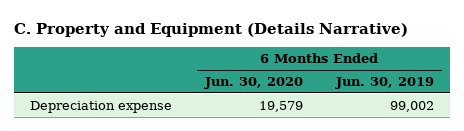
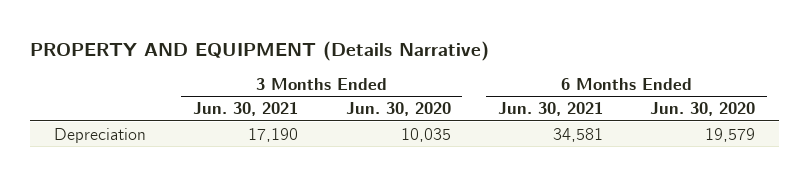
- C. Property and Equipment (Details Narrative)
+ PROPERTY AND EQUIPMENT (Details Narrative)
- | 6 Months Ended Jun. 30, 2020 | 6 Months Ended Jun. 30, 2019
+ | 3 Months Ended Jun. 30, 2021 | 3 Months Ended Jun. 30, 2020 | 6 Months Ended Jun. 30, 2021 | 6 Months Ended Jun. 30, 2020
- Depreciation expense | 19,579 | 99,002
+ Depreciation | 17,190 | 10,035 | 34,581 | 19,579

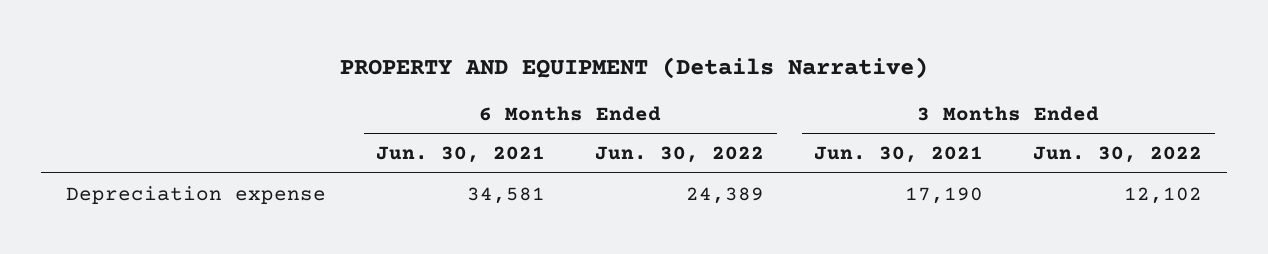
- | 3 Months Ended Jun. 30, 2021 | 3 Months Ended Jun. 30, 2020 | 6 Months Ended Jun. 30, 2021 | 6 Months Ended Jun. 30, 2020
+ | 6 Months Ended Jun. 30, 2021 | 6 Months Ended Jun. 30, 2022 | 3 Months Ended Jun. 30, 2021 | 3 Months Ended Jun. 30, 2022
- Depreciation | 17,190 | 10,035 | 34,581 | 19,579
+ Depreciation expense | 34,581 | 24,389 | 17,190 | 12,102

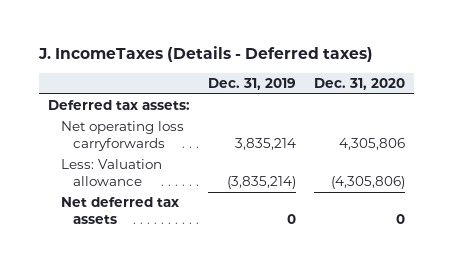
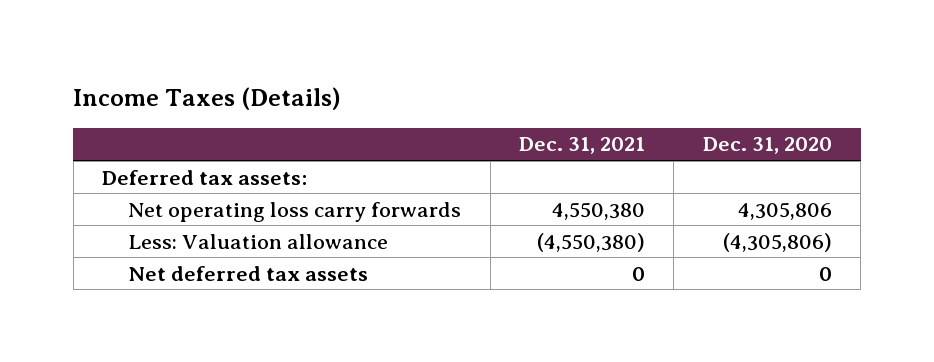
- J. IncomeTaxes (Details - Deferred taxes)
+ Income Taxes (Details)
- | Dec. 31, 2019 | Dec. 31, 2020
+ | Dec. 31, 2021 | Dec. 31, 2020
- Net operating loss carryforwards | 3,835,214 | 4,305,806
+ Net operating loss carry forwards | 4,550,380 | 4,305,806

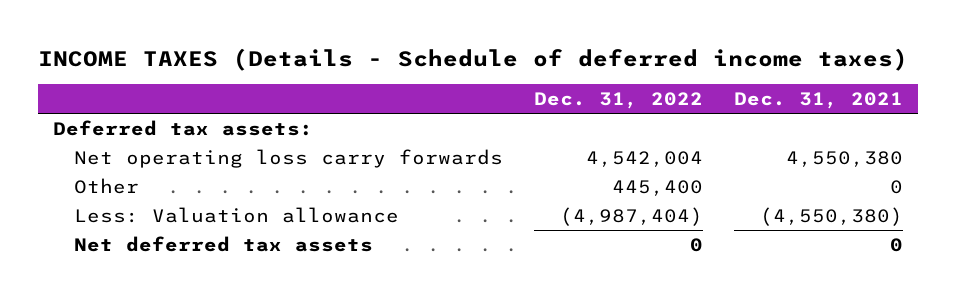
- Income Taxes (Details)
+ INCOME TAXES (Details - Schedule of deferred income taxes)
- | Dec. 31, 2021 | Dec. 31, 2020
+ | Dec. 31, 2022 | Dec. 31, 2021
+ Other | 445,400 | 0

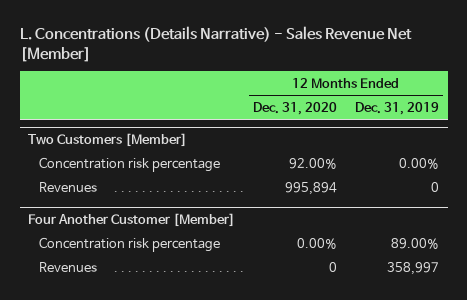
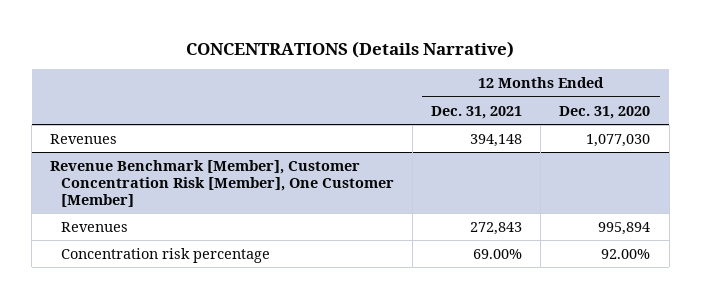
- L. Concentrations (Details Narrative) - Sales Revenue Net [Member]
+ CONCENTRATIONS (Details Narrative)
- | 12 Months Ended Dec. 31, 2020 | 12 Months Ended Dec. 31, 2019
+ | 12 Months Ended Dec. 31, 2021 | 12 Months Ended Dec. 31, 2020
- Two Customers [Member]
- Concentration risk percentage | 92.00% | 0.00%
+ Revenues | 394,148 | 1,077,030
+ Revenue Benchmark [Member], Customer Concentration Risk [Member], One Customer [Member]
- Four Another Customer [Member]
- Concentration risk percentage | 0.00% | 89.00%
- Revenues | 0 | 358,997
+ Concentration risk percentage | 69.00% | 92.00%

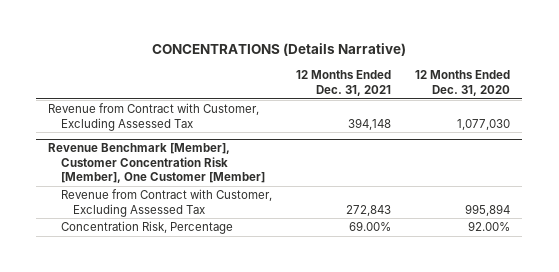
- Revenues | 394,148 | 1,077,030
+ Revenue from Contract with Customer, Excluding Assessed Tax | 394,148 | 1,077,030
@ Revenue Benchmark [Member], Customer Concentration Risk [Member], One Customer [Member]
- Revenues | 272,843 | 995,894
- Concentration risk percentage | 69.00% | 92.00%
+ Revenue from Contract with Customer, Excluding Assessed Tax | 272,843 | 995,894
+ Concentration Risk, Percentage | 69.00% | 92.00%

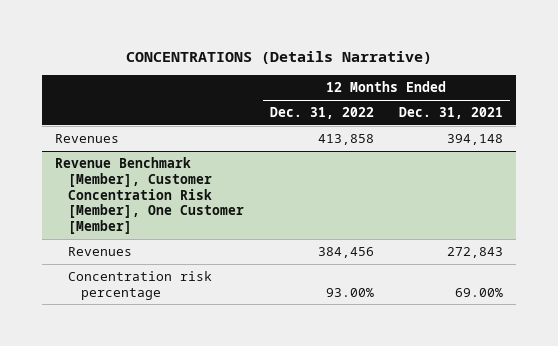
- | 12 Months Ended Dec. 31, 2021 | 12 Months Ended Dec. 31, 2020
+ | 12 Months Ended Dec. 31, 2022 | 12 Months Ended Dec. 31, 2021
- Revenue from Contract with Customer, Excluding Assessed Tax | 394,148 | 1,077,030
+ Revenues | 413,858 | 394,148
@ Revenue Benchmark [Member], Customer Concentration Risk [Member], One Customer [Member]
- Revenue from Contract with Customer, Excluding Assessed Tax | 272,843 | 995,894
- Concentration Risk, Percentage | 69.00% | 92.00%
+ Revenues | 384,456 | 272,843
+ Concentration risk percentage | 93.00% | 69.00%

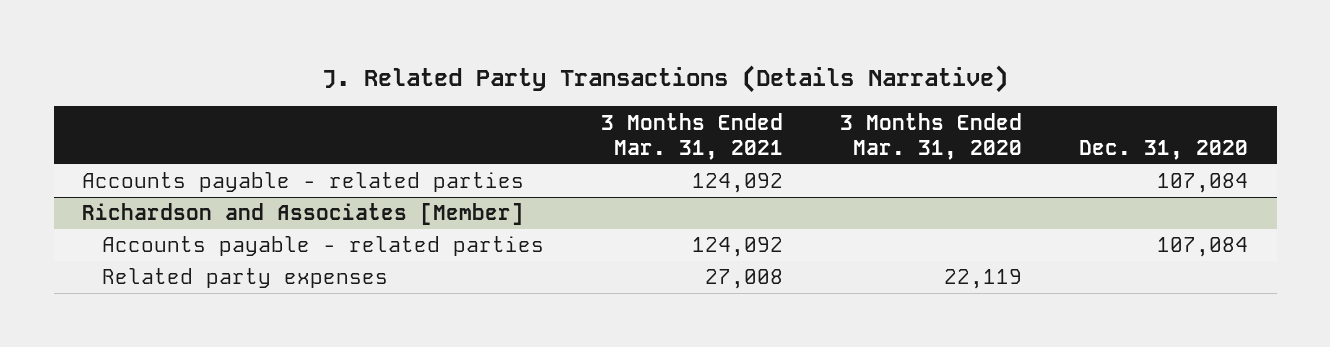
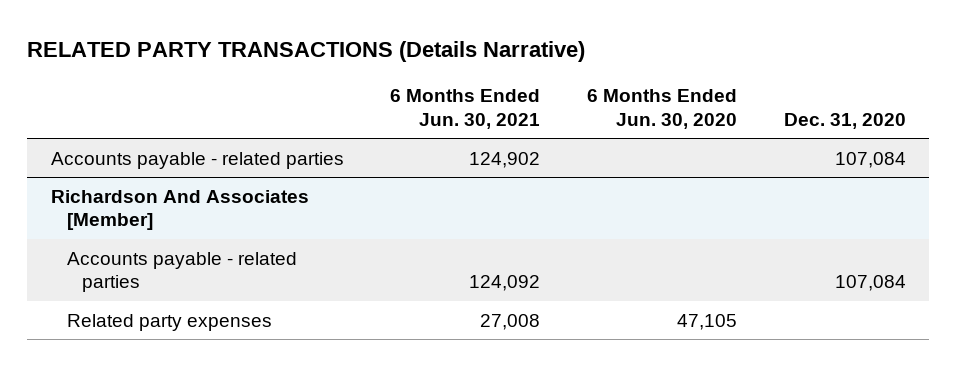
- J. Related Party Transactions (Details Narrative)
+ RELATED PARTY TRANSACTIONS (Details Narrative)
- | 3 Months Ended Mar. 31, 2021 | 3 Months Ended Mar. 31, 2020 | Dec. 31, 2020
+ | 6 Months Ended Jun. 30, 2021 | 6 Months Ended Jun. 30, 2020 | Dec. 31, 2020
- Richardson and Associates [Member]
+ Richardson And Associates [Member]

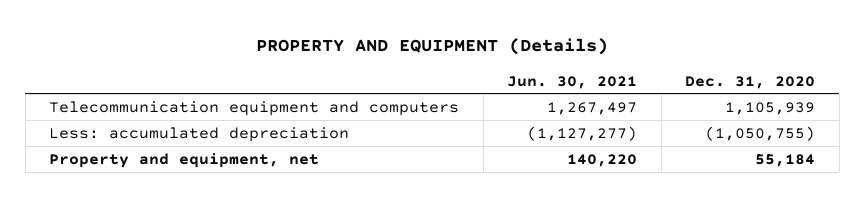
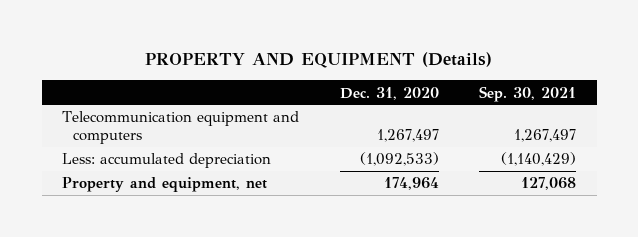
- | Jun. 30, 2021 | Dec. 31, 2020
+ | Dec. 31, 2020 | Sep. 30, 2021
- Telecommunication equipment and computers | 1,267,497 | 1,105,939
- Less: accumulated depreciation | (1,127,277) | (1,050,755)
- Property and equipment, net | 140,220 | 55,184
+ Telecommunication equipment and computers | 1,267,497 | 1,267,497
+ Less: accumulated depreciation | (1,092,533) | (1,140,429)
+ Property and equipment, net | 174,964 | 127,068

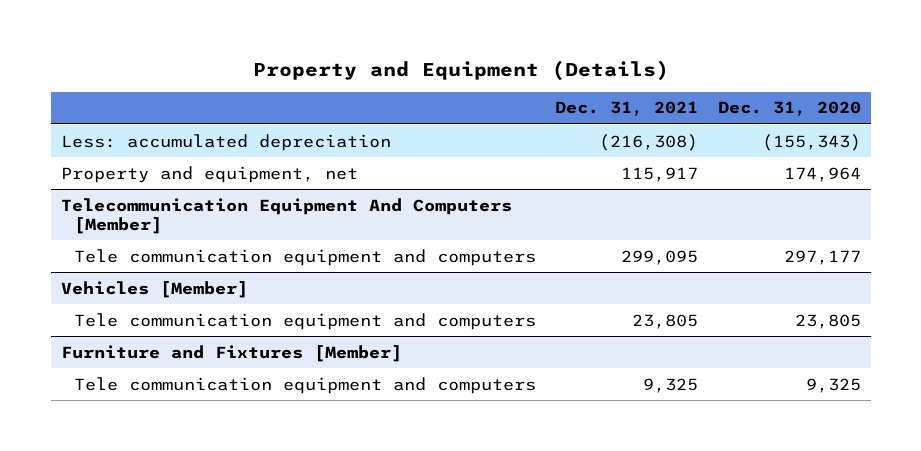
- PROPERTY AND EQUIPMENT (Details)
+ Property and Equipment (Details)
- | Dec. 31, 2020 | Sep. 30, 2021
+ | Dec. 31, 2021 | Dec. 31, 2020
- Telecommunication equipment and computers | 1,267,497 | 1,267,497
- Less: accumulated depreciation | (1,092,533) | (1,140,429)
+ Less: accumulated depreciation | (216,308) | (155,343)
+ Telecommunication Equipment And Computers [Member]
+ Tele communication equipment and computers | 299,095 | 297,177
+ Vehicles [Member]
+ Tele communication equipment and computers | 23,805 | 23,805
+ Furniture and Fixtures [Member]
+ Tele communication equipment and computers | 9,325 | 9,325

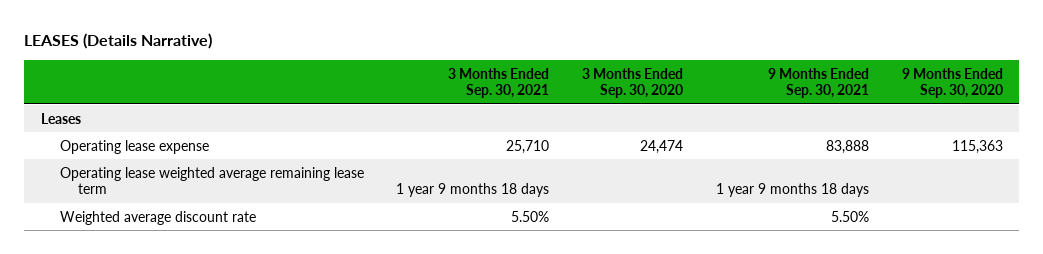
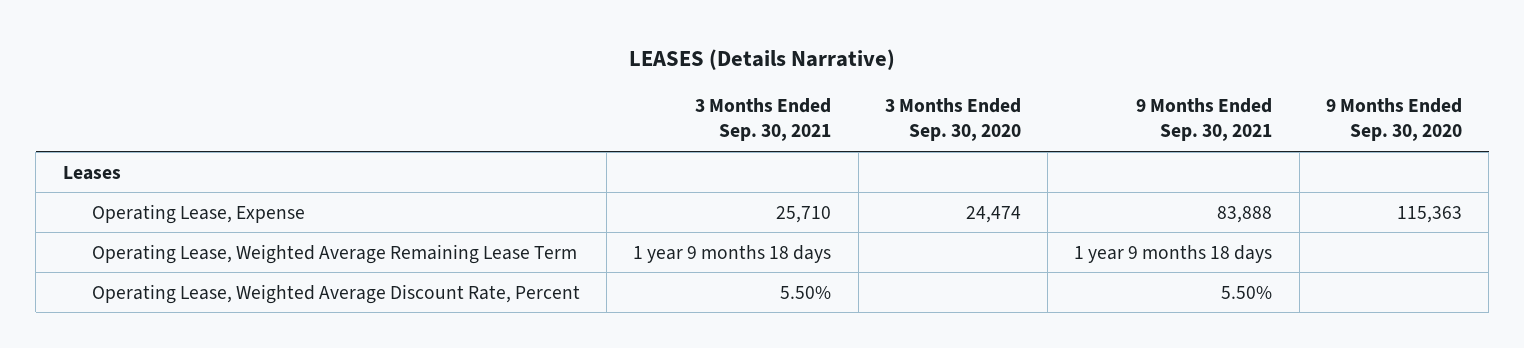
- Operating lease expense | 25,710 | 24,474 | 83,888 | 115,363
- Operating lease weighted average remaining lease term | 1 year 9 months 18 days | | 1 year 9 months 18 days |
- Weighted average discount rate | 5.50% | | 5.50% |
+ Operating Lease, Expense | 25,710 | 24,474 | 83,888 | 115,363
+ Operating Lease, Weighted Average Remaining Lease Term | 1 year 9 months 18 days | | 1 year 9 months 18 days |
+ Operating Lease, Weighted Average Discount Rate, Percent | 5.50% | | 5.50% |

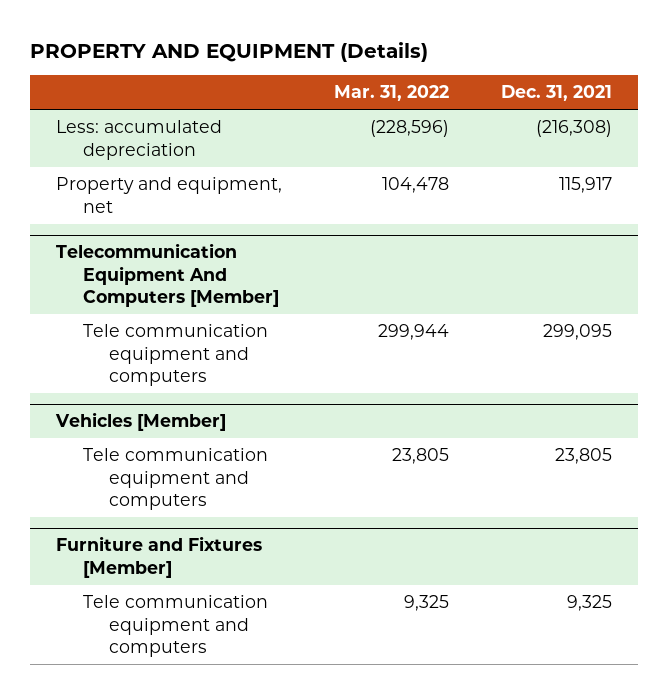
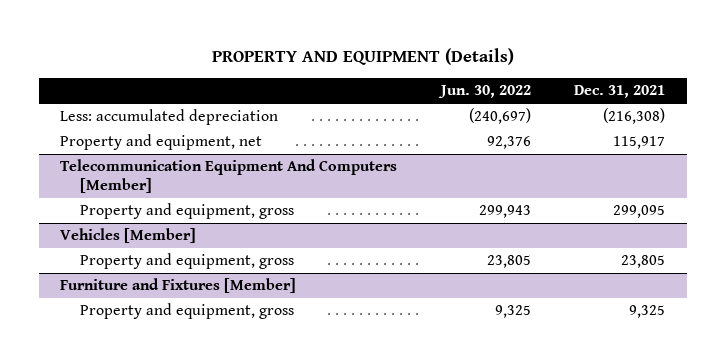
- | Mar. 31, 2022 | Dec. 31, 2021
+ | Jun. 30, 2022 | Dec. 31, 2021
@ Telecommunication Equipment And Computers [Member]
- Tele communication equipment and computers | 299,944 | 299,095
+ Property and equipment, gross | 299,943 | 299,095
@ Vehicles [Member]
- Tele communication equipment and computers | 23,805 | 23,805
+ Property and equipment, gross | 23,805 | 23,805
@ Furniture and Fixtures [Member]
- Tele communication equipment and computers | 9,325 | 9,325
+ Property and equipment, gross | 9,325 | 9,325

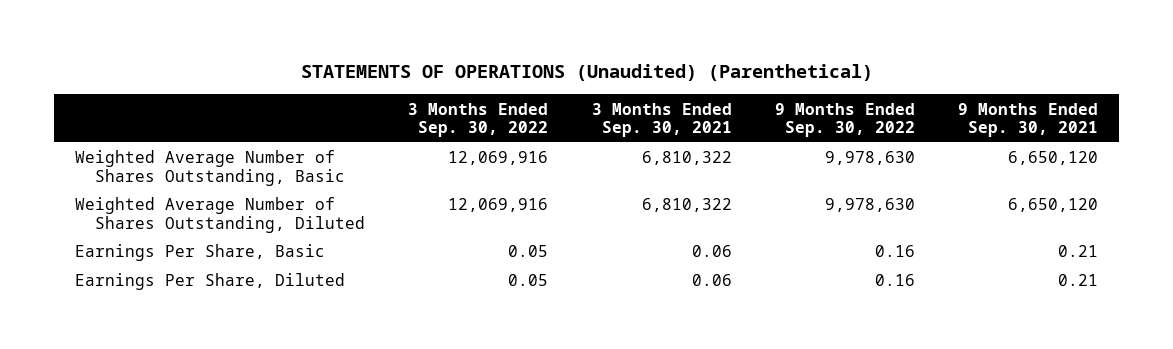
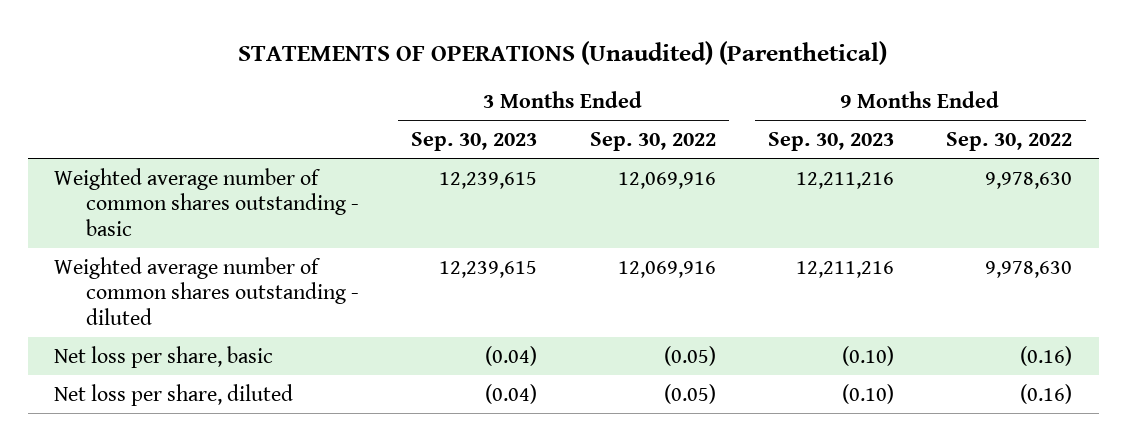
- | 3 Months Ended Sep. 30, 2022 | 3 Months Ended Sep. 30, 2021 | 9 Months Ended Sep. 30, 2022 | 9 Months Ended Sep. 30, 2021
+ | 3 Months Ended Sep. 30, 2023 | 3 Months Ended Sep. 30, 2022 | 9 Months Ended Sep. 30, 2023 | 9 Months Ended Sep. 30, 2022
- Weighted Average Number of Shares Outstanding, Basic | 12,069,916 | 6,810,322 | 9,978,630 | 6,650,120
- Weighted Average Number of Shares Outstanding, Diluted | 12,069,916 | 6,810,322 | 9,978,630 | 6,650,120
- Earnings Per Share, Basic | 0.05 | 0.06 | 0.16 | 0.21
- Earnings Per Share, Diluted | 0.05 | 0.06 | 0.16 | 0.21
+ Weighted average number of common shares outstanding - basic | 12,239,615 | 12,069,916 | 12,211,216 | 9,978,630
+ Weighted average number of common shares outstanding - diluted | 12,239,615 | 12,069,916 | 12,211,216 | 9,978,630
+ Net loss per share, basic | (0.04) | (0.05) | (0.10) | (0.16)
+ Net loss per share, diluted | (0.04) | (0.05) | (0.10) | (0.16)

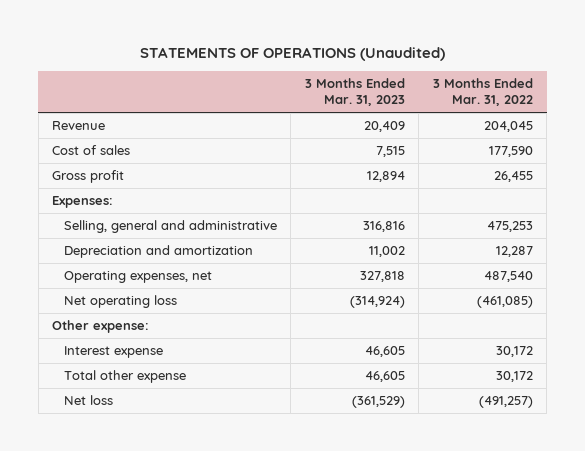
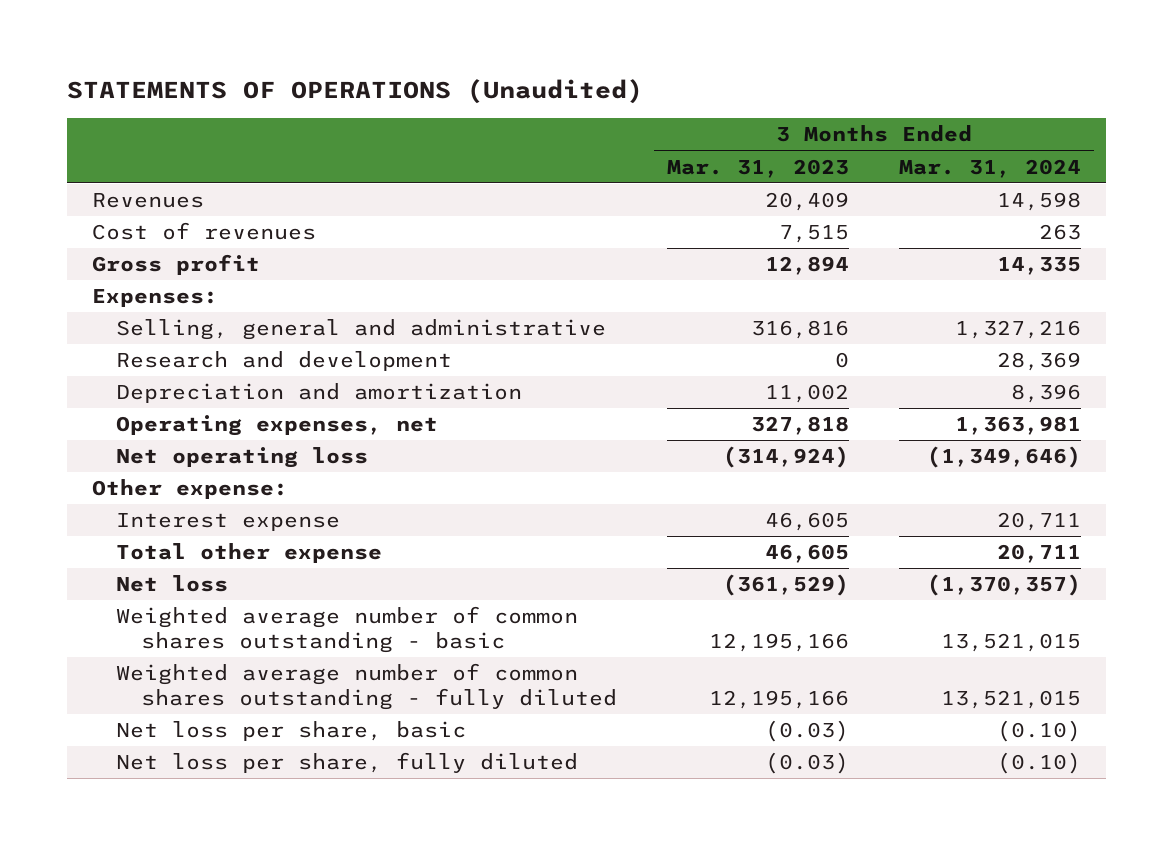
- | 3 Months Ended Mar. 31, 2023 | 3 Months Ended Mar. 31, 2022
+ | 3 Months Ended Mar. 31, 2023 | 3 Months Ended Mar. 31, 2024
- Revenue | 20,409 | 204,045
- Cost of sales | 7,515 | 177,590
+ Revenues | 20,409 | 14,598
+ Cost of revenues | 7,515 | 263
+ Research and development | 0 | 28,369
+ Weighted average number of common shares outstanding - basic | 12,195,166 | 13,521,015
+ Weighted average number of common shares outstanding - fully diluted | 12,195,166 | 13,521,015
+ Net loss per share, basic | (0.03) | (0.10)
+ Net loss per share, fully diluted | (0.03) | (0.10)

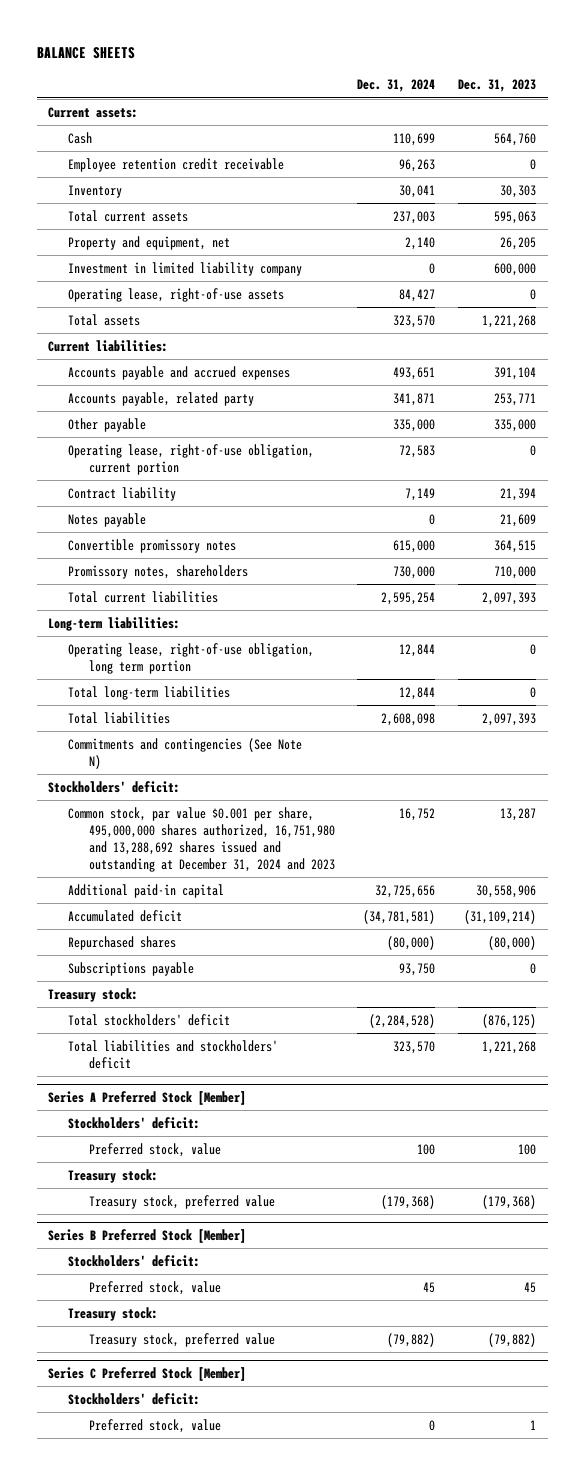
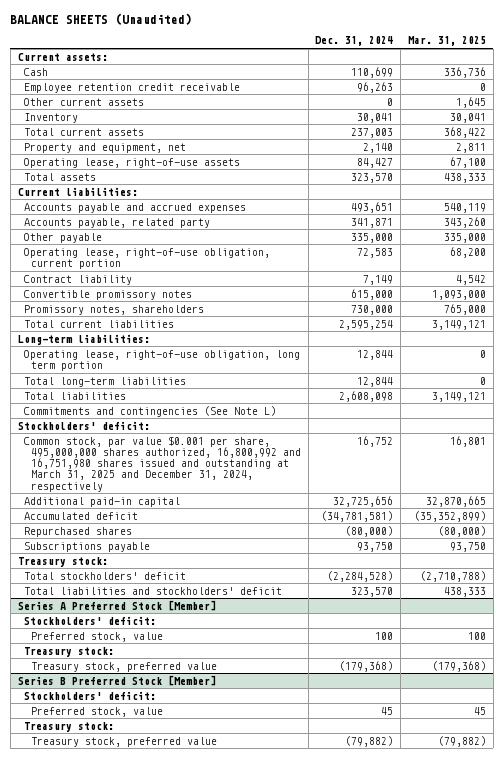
- BALANCE SHEETS
+ BALANCE SHEETS (Unaudited)
- | Dec. 31, 2024 | Dec. 31, 2023
+ | Dec. 31, 2024 | Mar. 31, 2025
+ Other current assets | 0 | 1,645
- Investment in limited liability company | 0 | 600,000
- Notes payable | 0 | 21,609
- Commitments and contingencies (See Note N)
+ Commitments and contingencies (See Note L)
- Common stock, par value $0.001 per share, 495,000,000 shares authorized, 16,751,980 and 13,288,692 shares issued and outstanding at December 31, 2024 and 2023 | 16,752 | 13,287
+ Common stock, par value $0.001 per share, 495,000,000 shares authorized, 16,800,992 and 16,751,980 shares issued and outstanding at March 31, 2025 and December 31, 2024, respectively | 16,752 | 16,801
- Series C Preferred Stock [Member]
- Stockholders' deficit:
- Preferred stock, value | 0 | 1

